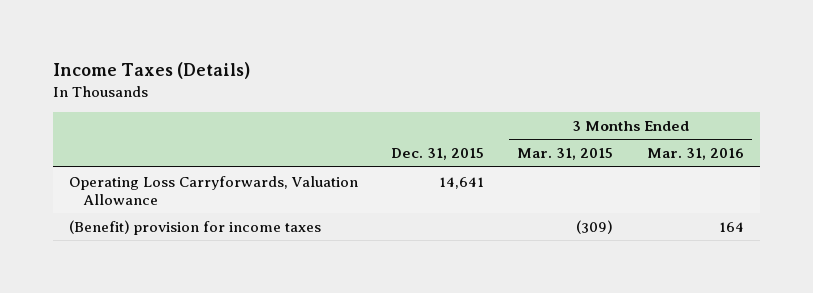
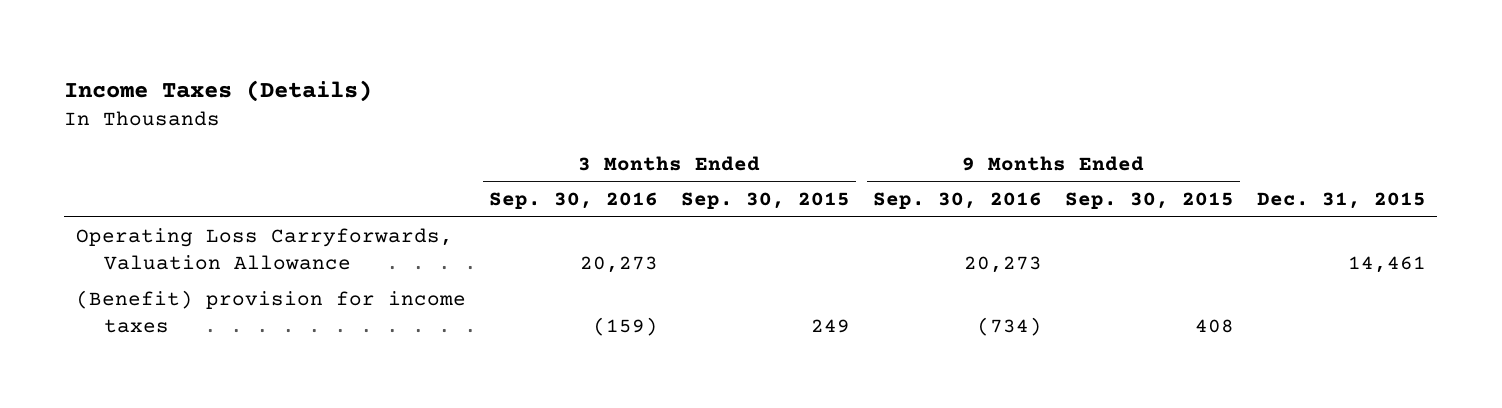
- | Dec. 31, 2015 | 3 Months Ended Mar. 31, 2015 | 3 Months Ended Mar. 31, 2016
+ | 3 Months Ended Sep. 30, 2016 | 3 Months Ended Sep. 30, 2015 | 9 Months Ended Sep. 30, 2016 | 9 Months Ended Sep. 30, 2015 | Dec. 31, 2015
- Operating Loss Carryforwards, Valuation Allowance | 14,641 | |
+ Operating Loss Carryforwards, Valuation Allowance | 20,273 | | 20,273 | | 14,461

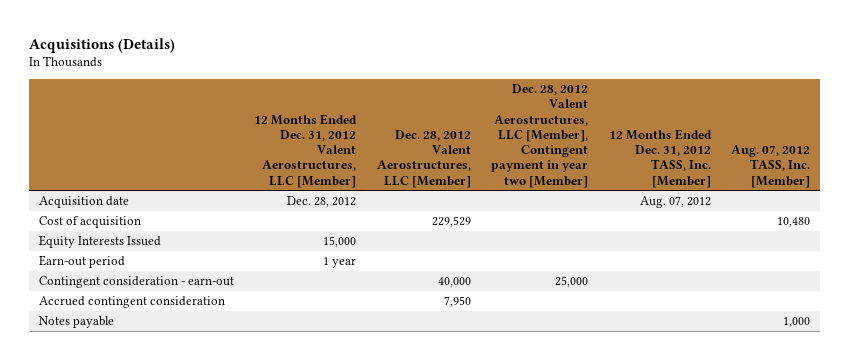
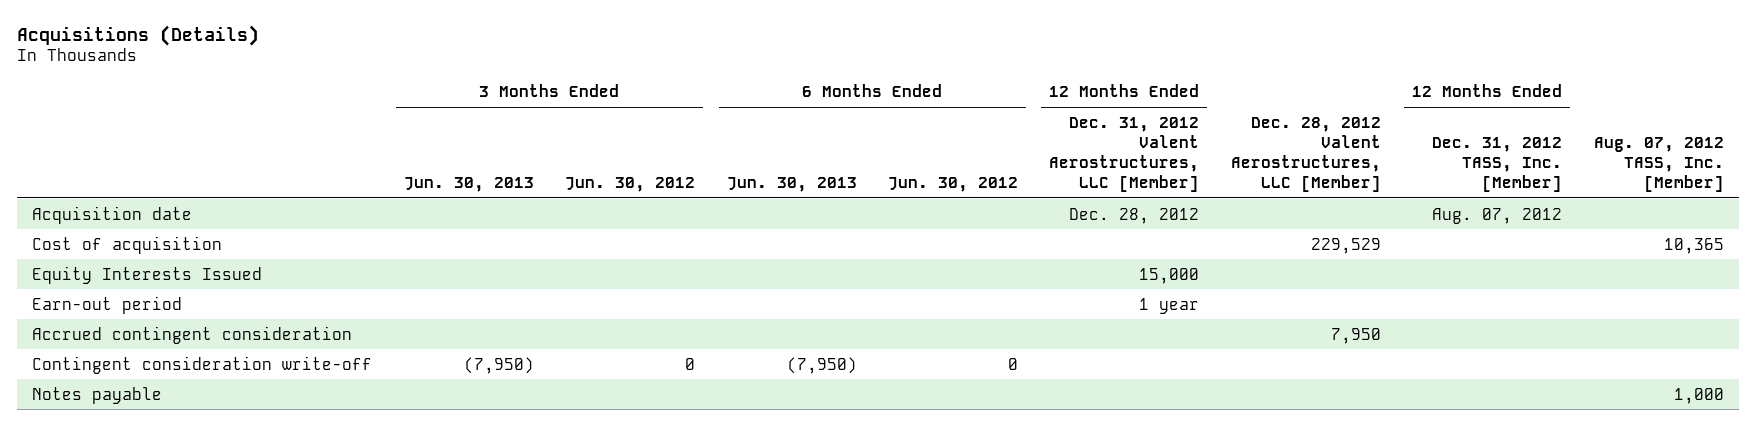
- | 12 Months Ended Dec. 31, 2012 Valent Aerostructures, LLC [Member] | Dec. 28, 2012 Valent Aerostructures, LLC [Member] | Dec. 28, 2012 Valent Aerostructures, LLC [Member], Contingent payment in year two [Member] | 12 Months Ended Dec. 31, 2012 TASS, Inc. [Member] | Aug. 07, 2012 TASS, Inc. [Member]
+ | 3 Months Ended Jun. 30, 2013 | 3 Months Ended Jun. 30, 2012 | 6 Months Ended Jun. 30, 2013 | 6 Months Ended Jun. 30, 2012 | 12 Months Ended Dec. 31, 2012 Valent Aerostructures, LLC [Member] | Dec. 28, 2012 Valent Aerostructures, LLC [Member] | 12 Months Ended Dec. 31, 2012 TASS, Inc. [Member] | Aug. 07, 2012 TASS, Inc. [Member]
- Cost of acquisition | | 229,529 | | | 10,480
+ Cost of acquisition | | | | | | 229,529 | | 10,365
- Contingent consideration - earn-out | | 40,000 | 25,000 | |
+ Contingent consideration write-off | (7,950) | 0 | (7,950) | 0 | | | |

